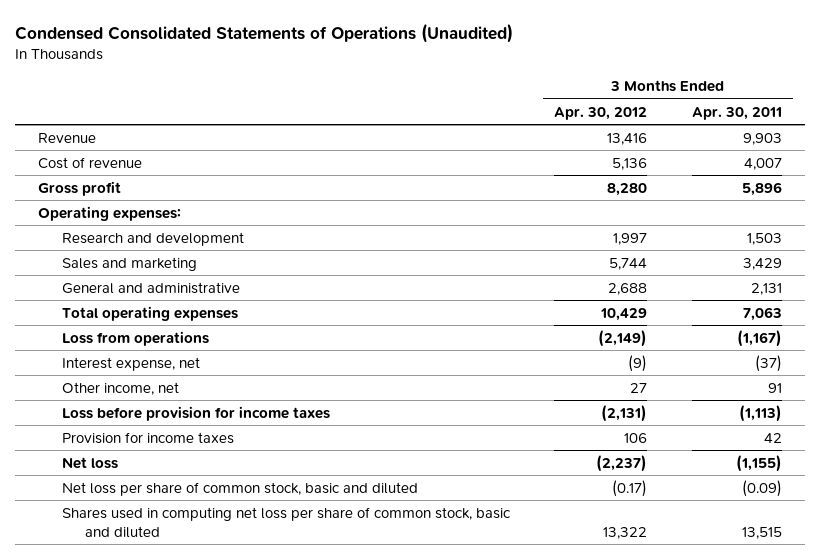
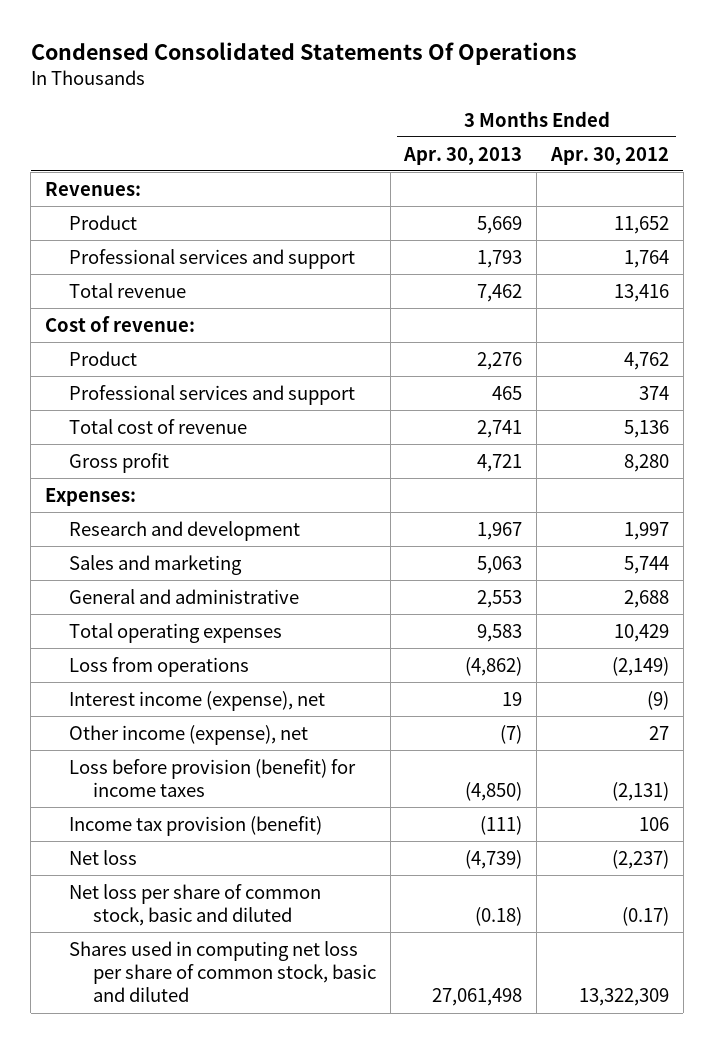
- Condensed Consolidated Statements of Operations (Unaudited)
+ Condensed Consolidated Statements Of Operations
- | 3 Months Ended Apr. 30, 2012 | 3 Months Ended Apr. 30, 2011
+ | 3 Months Ended Apr. 30, 2013 | 3 Months Ended Apr. 30, 2012
- Revenue | 13,416 | 9,903
- Cost of revenue | 5,136 | 4,007
+ Revenues:
+ Product | 5,669 | 11,652
+ Professional services and support | 1,793 | 1,764
+ Total revenue | 7,462 | 13,416
+ Cost of revenue:
+ Product | 2,276 | 4,762
+ Professional services and support | 465 | 374
+ Total cost of revenue | 2,741 | 5,136
- Operating expenses:
+ Expenses:
- Interest expense, net | (9) | (37)
- Other income, net | 27 | 91
- Loss before provision for income taxes | (2,131) | (1,113)
- Provision for income taxes | 106 | 42
+ Interest income (expense), net | 19 | (9)
+ Other income (expense), net | (7) | 27
+ Loss before provision (benefit) for income taxes | (4,850) | (2,131)
+ Income tax provision (benefit) | (111) | 106
- Shares used in computing net loss per share of common stock, basic and diluted | 13,322 | 13,515
+ Shares used in computing net loss per share of common stock, basic and diluted | 27,061,498 | 13,322,309

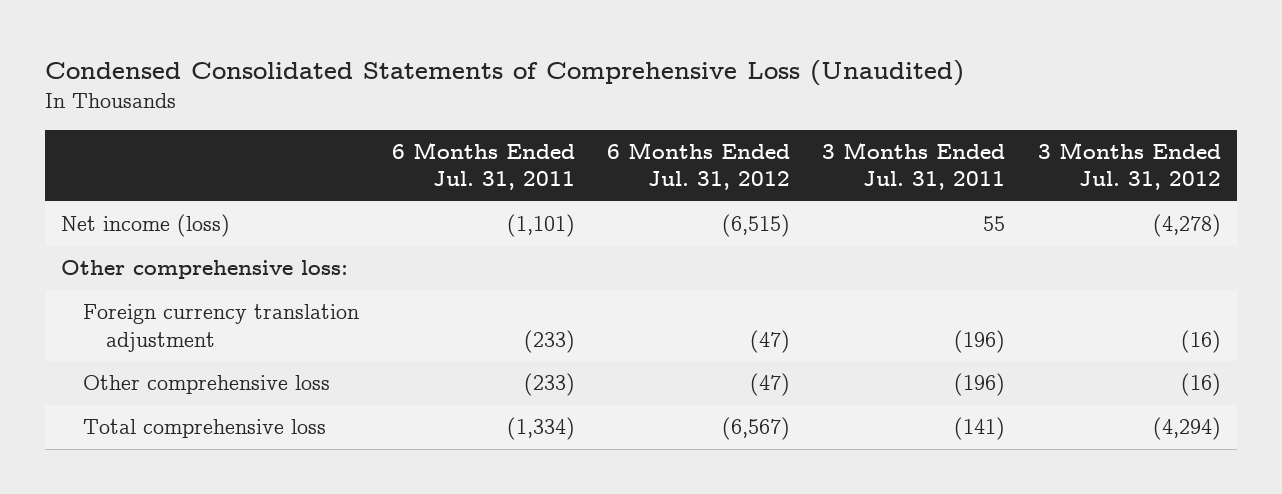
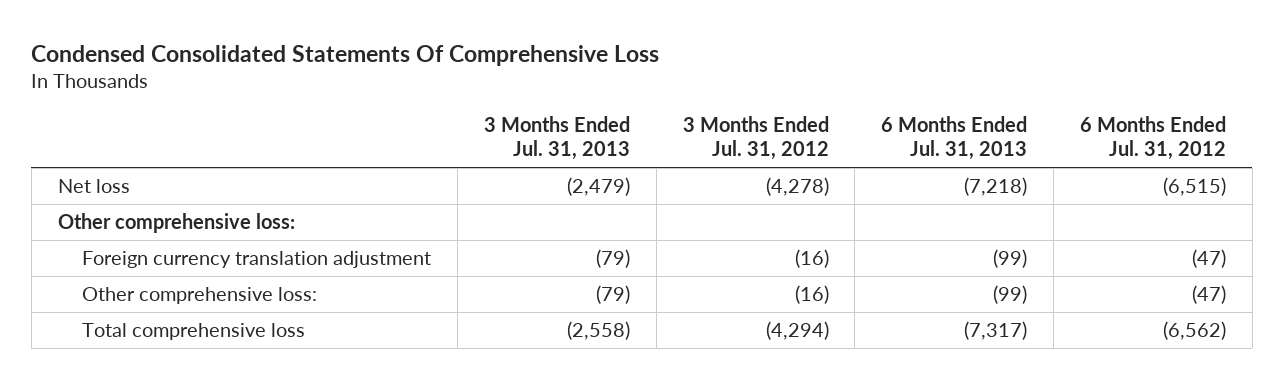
- Condensed Consolidated Statements of Comprehensive Loss (Unaudited)
+ Condensed Consolidated Statements Of Comprehensive Loss
- | 6 Months Ended Jul. 31, 2011 | 6 Months Ended Jul. 31, 2012 | 3 Months Ended Jul. 31, 2011 | 3 Months Ended Jul. 31, 2012
+ | 3 Months Ended Jul. 31, 2013 | 3 Months Ended Jul. 31, 2012 | 6 Months Ended Jul. 31, 2013 | 6 Months Ended Jul. 31, 2012
- Net income (loss) | (1,101) | (6,515) | 55 | (4,278)
+ Net loss | (2,479) | (4,278) | (7,218) | (6,515)
- Other comprehensive loss | (233) | (47) | (196) | (16)
- Total comprehensive loss | (1,334) | (6,567) | (141) | (4,294)
+ Other comprehensive loss: | (79) | (16) | (99) | (47)
+ Total comprehensive loss | (2,558) | (4,294) | (7,317) | (6,562)

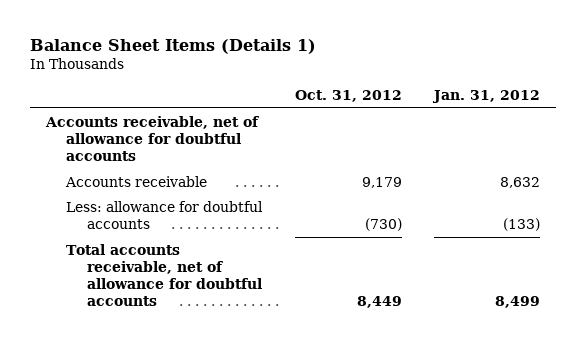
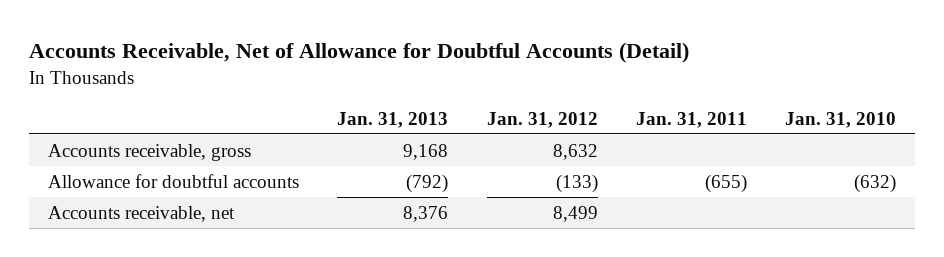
- Balance Sheet Items (Details 1)
+ Accounts Receivable, Net of Allowance for Doubtful Accounts (Detail)
- | Oct. 31, 2012 | Jan. 31, 2012
+ | Jan. 31, 2013 | Jan. 31, 2012 | Jan. 31, 2011 | Jan. 31, 2010
- Accounts receivable, net of allowance for doubtful accounts
- Accounts receivable | 9,179 | 8,632
- Less: allowance for doubtful accounts | (730) | (133)
- Total accounts receivable, net of allowance for doubtful accounts | 8,449 | 8,499
+ Accounts receivable, gross | 9,168 | 8,632 | |
+ Allowance for doubtful accounts | (792) | (133) | (655) | (632)
+ Accounts receivable, net | 8,376 | 8,499 | |

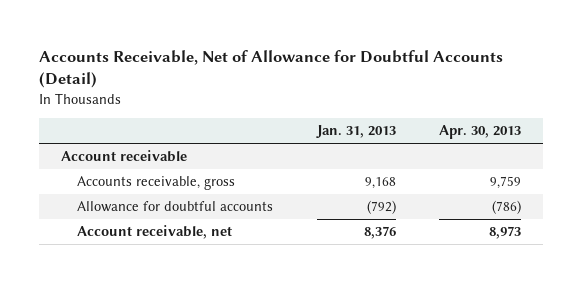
- | Jan. 31, 2013 | Jan. 31, 2012 | Jan. 31, 2011 | Jan. 31, 2010
+ | Jan. 31, 2013 | Apr. 30, 2013
+ Account receivable
- Accounts receivable, net | 8,376 | 8,499 | |
+ Account receivable, net | 8,376 | 8,973

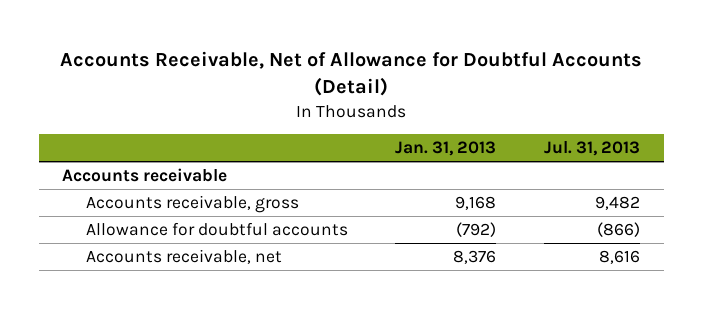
- | Jan. 31, 2013 | Apr. 30, 2013
+ | Jan. 31, 2013 | Jul. 31, 2013
- Account receivable
+ Accounts receivable
- Account receivable, net | 8,376 | 8,973
+ Accounts receivable, net | 8,376 | 8,616

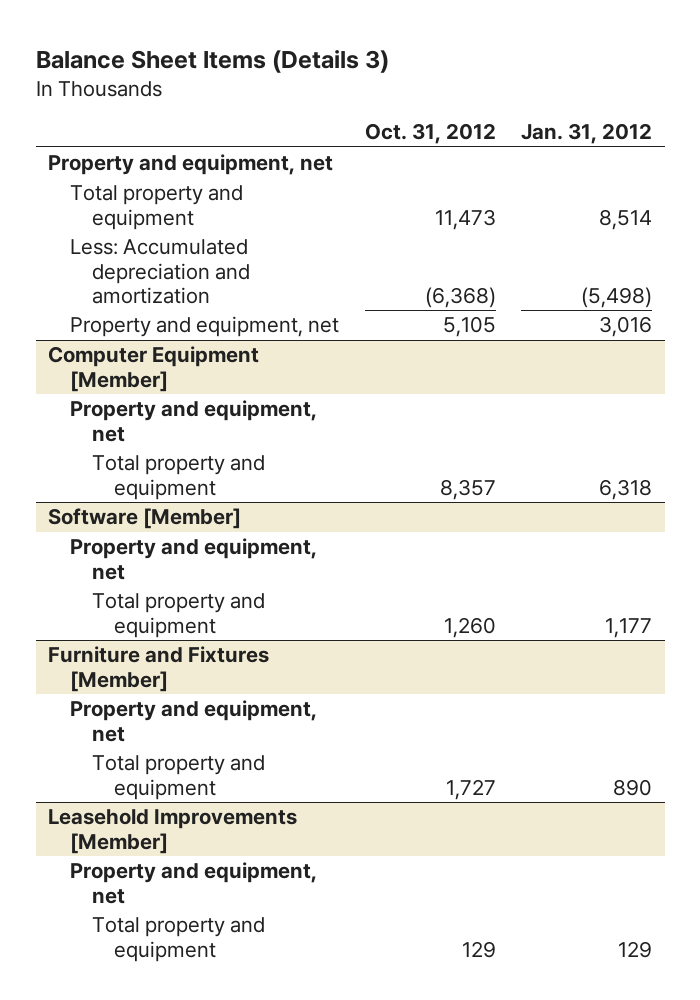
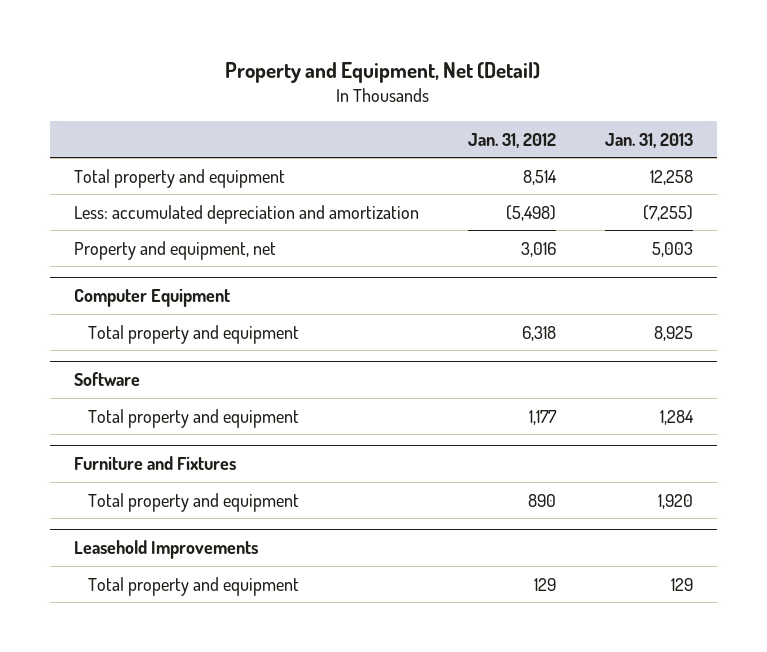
- Balance Sheet Items (Details 3)
+ Property and Equipment, Net (Detail)
- | Oct. 31, 2012 | Jan. 31, 2012
+ | Jan. 31, 2012 | Jan. 31, 2013
- Property and equipment, net
- Less: Accumulated depreciation and amortization | (6,368) | (5,498)
+ Less: accumulated depreciation and amortization | (5,498) | (7,255)
- Computer Equipment [Member]
- Property and equipment, net
+ Computer Equipment
- Software [Member]
- Property and equipment, net
+ Software
- Furniture and Fixtures [Member]
- Property and equipment, net
+ Furniture and Fixtures
- Leasehold Improvements [Member]
- Property and equipment, net
+ Leasehold Improvements

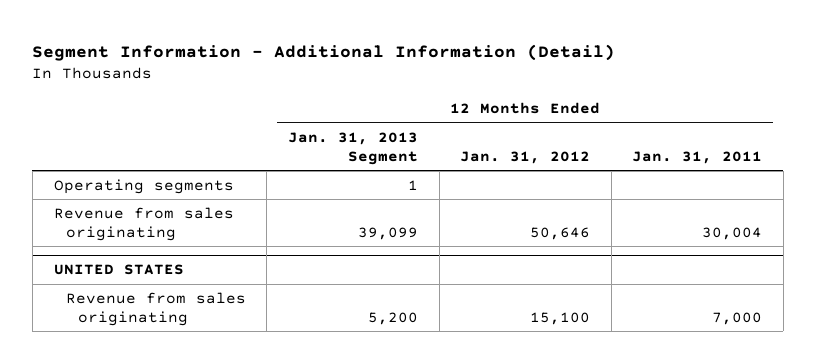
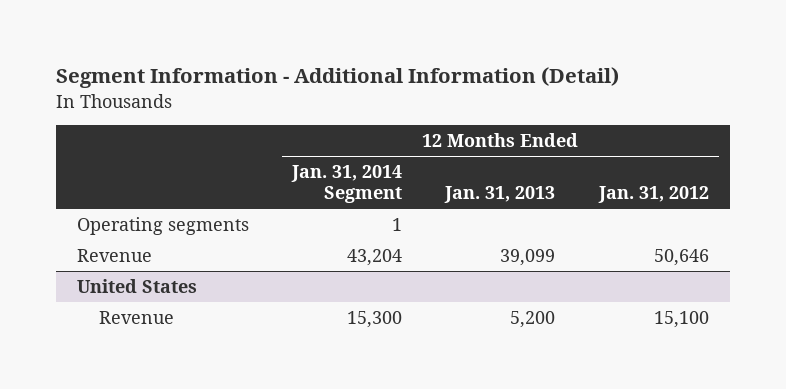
- | 12 Months Ended Jan. 31, 2013 Segment | 12 Months Ended Jan. 31, 2012 | 12 Months Ended Jan. 31, 2011
+ | 12 Months Ended Jan. 31, 2014 Segment | 12 Months Ended Jan. 31, 2013 | 12 Months Ended Jan. 31, 2012
- Revenue from sales originating | 39,099 | 50,646 | 30,004
- UNITED STATES
- Revenue from sales originating | 5,200 | 15,100 | 7,000
+ Revenue | 43,204 | 39,099 | 50,646
+ United States
+ Revenue | 15,300 | 5,200 | 15,100

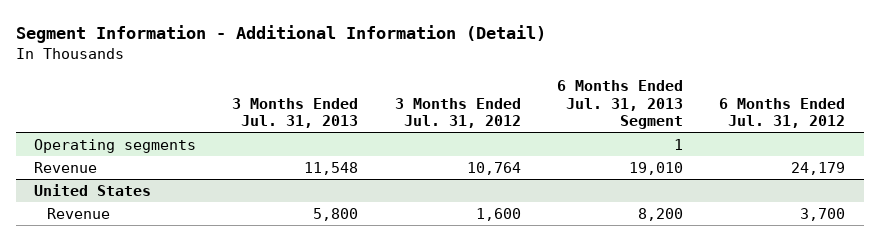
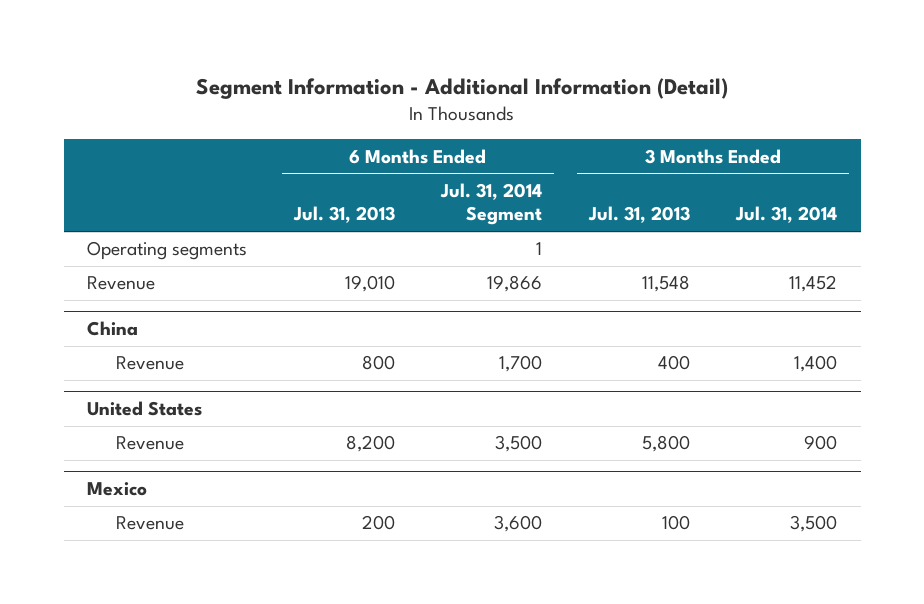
- | 3 Months Ended Jul. 31, 2013 | 3 Months Ended Jul. 31, 2012 | 6 Months Ended Jul. 31, 2013 Segment | 6 Months Ended Jul. 31, 2012
+ | 6 Months Ended Jul. 31, 2013 | 6 Months Ended Jul. 31, 2014 Segment | 3 Months Ended Jul. 31, 2013 | 3 Months Ended Jul. 31, 2014
+ China
+ Revenue | 800 | 1,700 | 400 | 1,400
+ Mexico
+ Revenue | 200 | 3,600 | 100 | 3,500

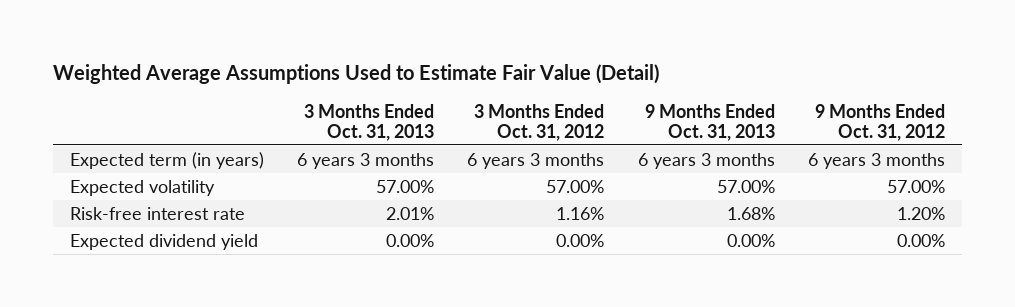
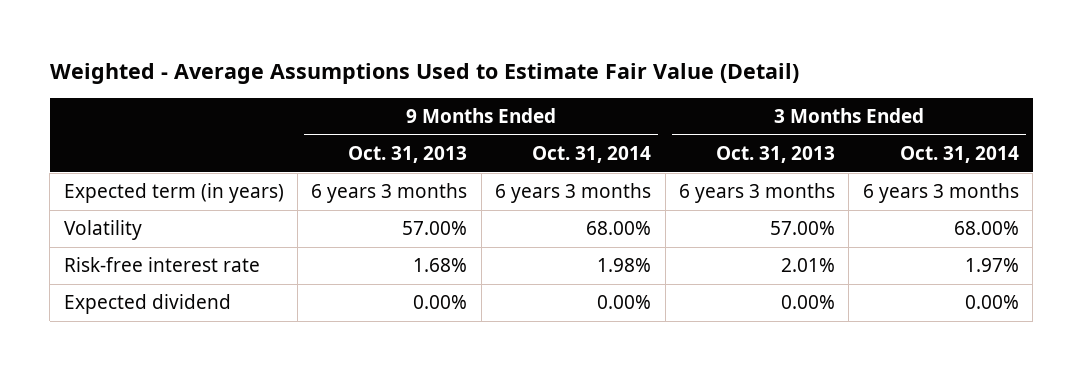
- Weighted Average Assumptions Used to Estimate Fair Value (Detail)
+ Weighted - Average Assumptions Used to Estimate Fair Value (Detail)
- | 3 Months Ended Oct. 31, 2013 | 3 Months Ended Oct. 31, 2012 | 9 Months Ended Oct. 31, 2013 | 9 Months Ended Oct. 31, 2012
+ | 9 Months Ended Oct. 31, 2013 | 9 Months Ended Oct. 31, 2014 | 3 Months Ended Oct. 31, 2013 | 3 Months Ended Oct. 31, 2014
- Expected volatility | 57.00% | 57.00% | 57.00% | 57.00%
+ Volatility | 57.00% | 68.00% | 57.00% | 68.00%
- Expected dividend yield | 0.00% | 0.00% | 0.00% | 0.00%
+ Expected dividend | 0.00% | 0.00% | 0.00% | 0.00%

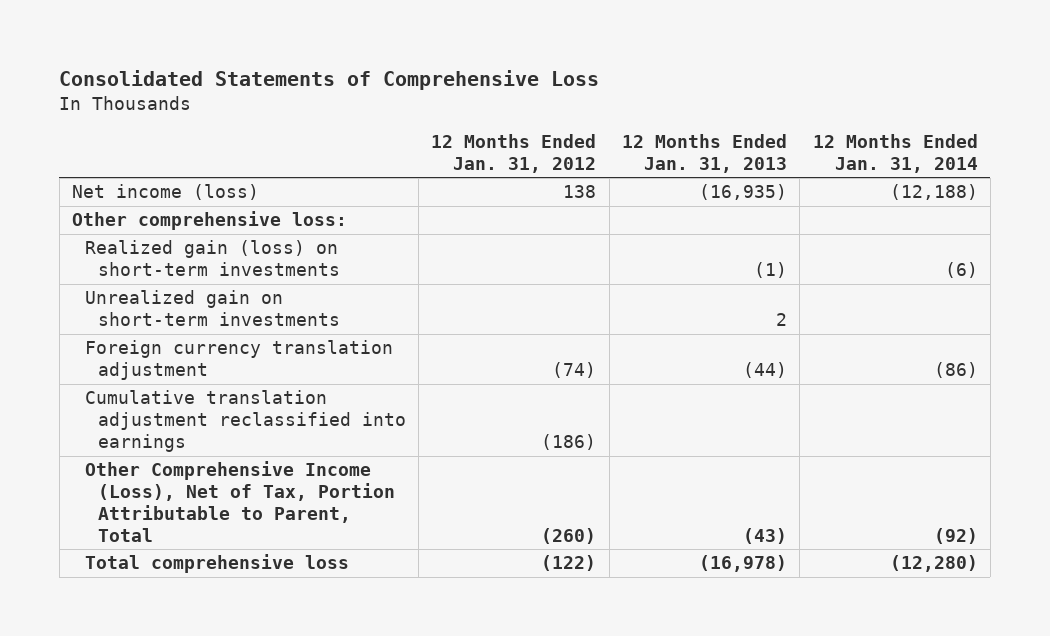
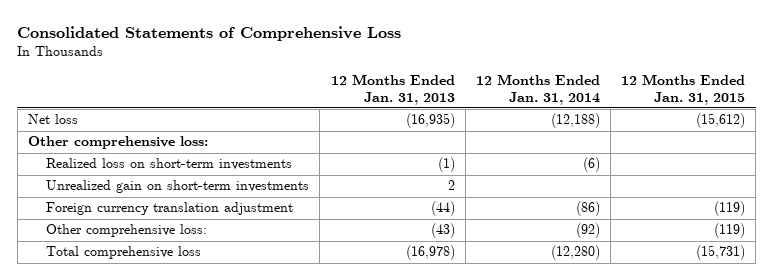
- | 12 Months Ended Jan. 31, 2012 | 12 Months Ended Jan. 31, 2013 | 12 Months Ended Jan. 31, 2014
+ | 12 Months Ended Jan. 31, 2013 | 12 Months Ended Jan. 31, 2014 | 12 Months Ended Jan. 31, 2015
- Net income (loss) | 138 | (16,935) | (12,188)
+ Net loss | (16,935) | (12,188) | (15,612)
- Realized gain (loss) on short-term investments | | (1) | (6)
+ Realized loss on short-term investments | (1) | (6) |
- Cumulative translation adjustment reclassified into earnings | (186) | |
- Other Comprehensive Income (Loss), Net of Tax, Portion Attributable to Parent, Total | (260) | (43) | (92)
+ Other comprehensive loss: | (43) | (92) | (119)

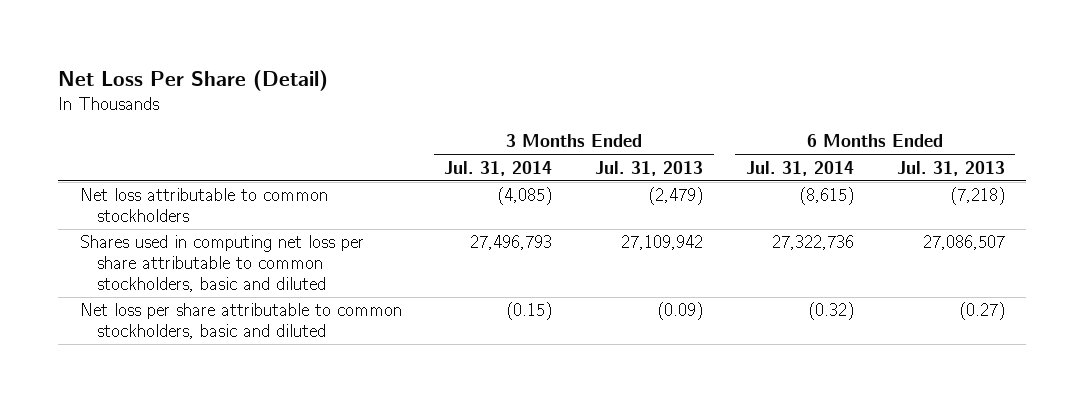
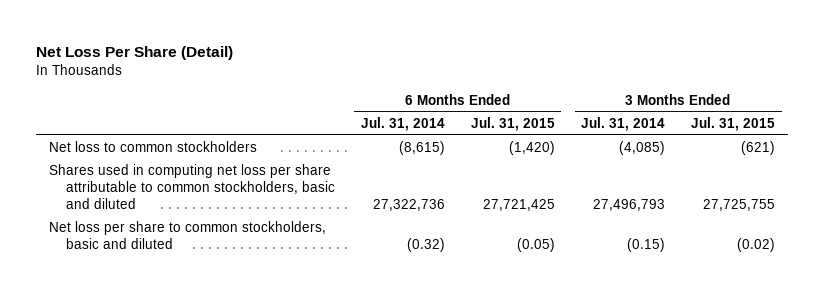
- | 3 Months Ended Jul. 31, 2014 | 3 Months Ended Jul. 31, 2013 | 6 Months Ended Jul. 31, 2014 | 6 Months Ended Jul. 31, 2013
+ | 6 Months Ended Jul. 31, 2014 | 6 Months Ended Jul. 31, 2015 | 3 Months Ended Jul. 31, 2014 | 3 Months Ended Jul. 31, 2015
- Net loss attributable to common stockholders | (4,085) | (2,479) | (8,615) | (7,218)
+ Net loss to common stockholders | (8,615) | (1,420) | (4,085) | (621)
- Net loss per share attributable to common stockholders, basic and diluted | (0.15) | (0.09) | (0.32) | (0.27)
+ Net loss per share to common stockholders, basic and diluted | (0.32) | (0.05) | (0.15) | (0.02)

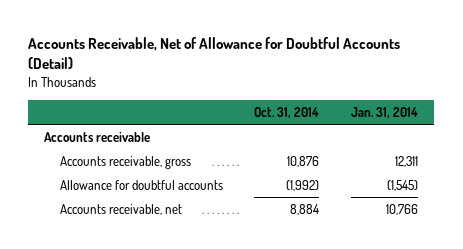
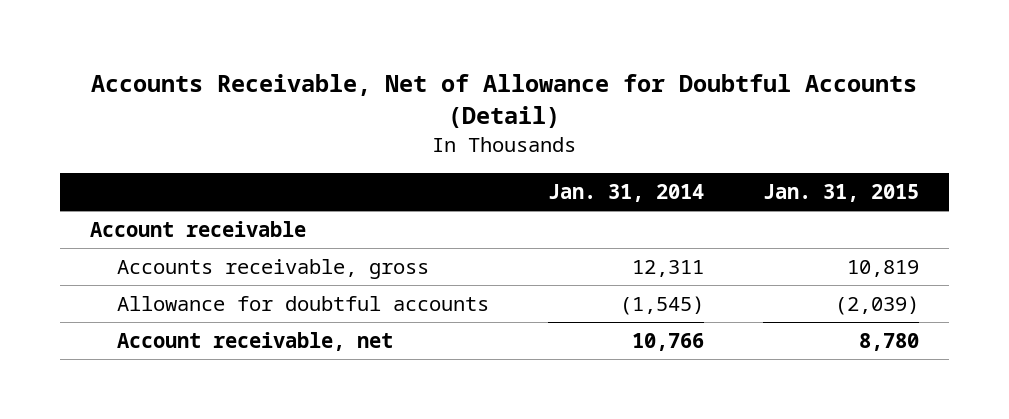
- | Oct. 31, 2014 | Jan. 31, 2014
+ | Jan. 31, 2014 | Jan. 31, 2015
- Accounts receivable
+ Account receivable
- Accounts receivable, net | 8,884 | 10,766
+ Account receivable, net | 10,766 | 8,780

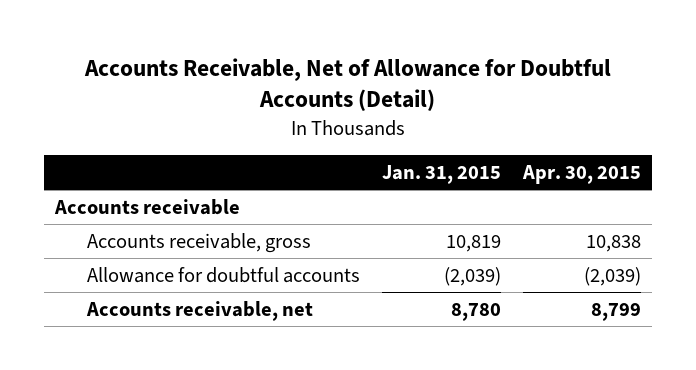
- | Jan. 31, 2014 | Jan. 31, 2015
+ | Jan. 31, 2015 | Apr. 30, 2015
- Account receivable
+ Accounts receivable
- Account receivable, net | 10,766 | 8,780
+ Accounts receivable, net | 8,780 | 8,799

